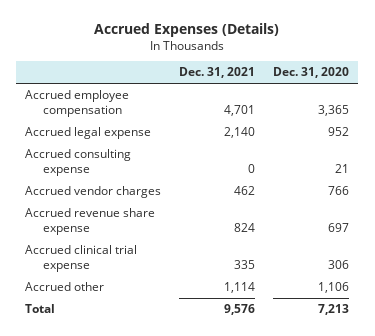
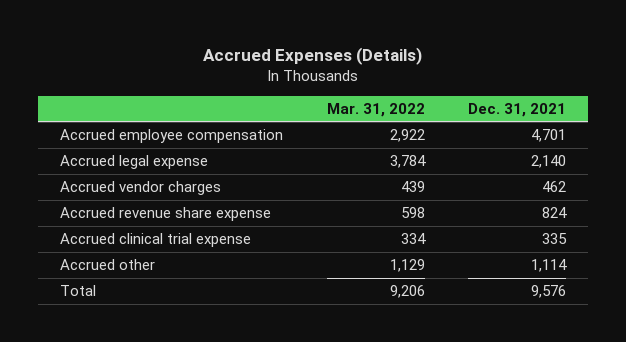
- | Dec. 31, 2021 | Dec. 31, 2020
+ | Mar. 31, 2022 | Dec. 31, 2021
- Accrued consulting expense | 0 | 21

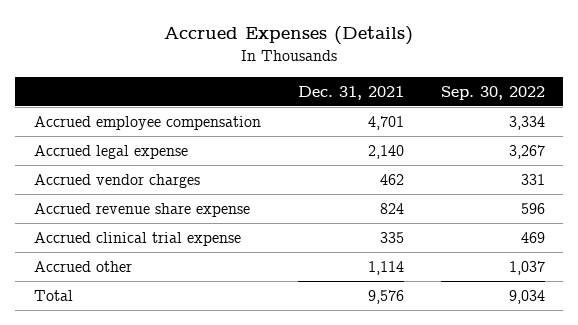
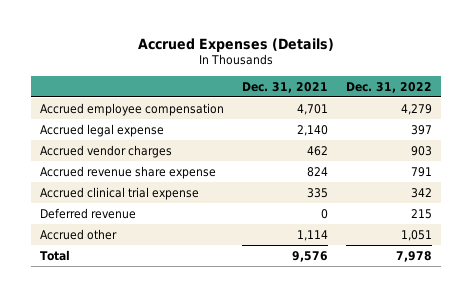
- | Dec. 31, 2021 | Sep. 30, 2022
+ | Dec. 31, 2021 | Dec. 31, 2022
+ Deferred revenue | 0 | 215

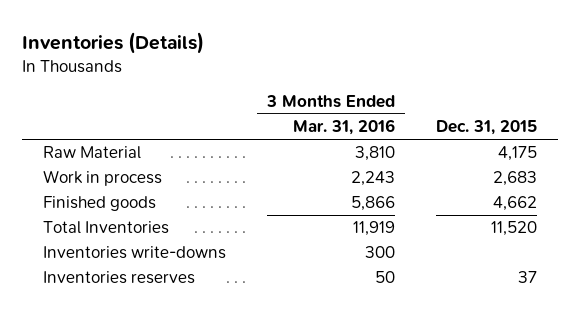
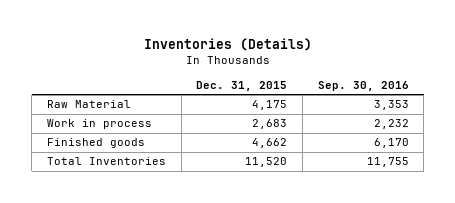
- | 3 Months Ended Mar. 31, 2016 | Dec. 31, 2015
+ | Dec. 31, 2015 | Sep. 30, 2016
- Inventories write-downs | 300 |
- Inventories reserves | 50 | 37

